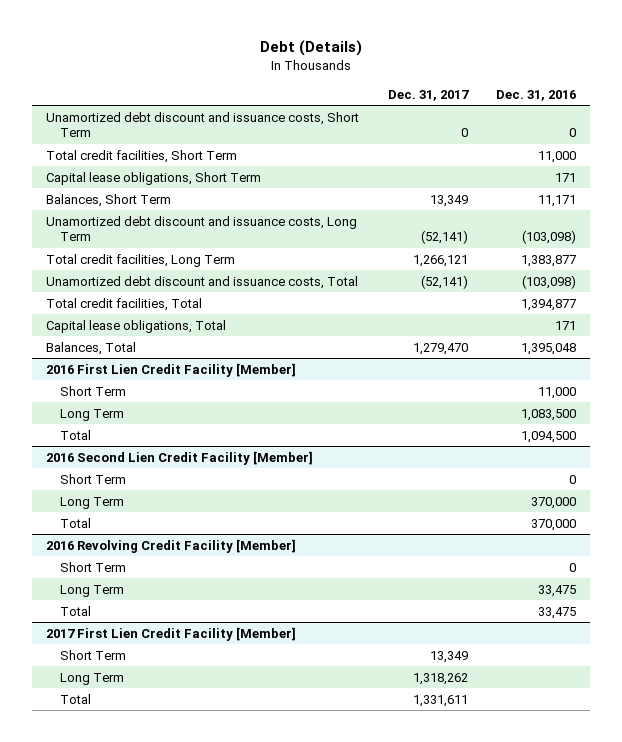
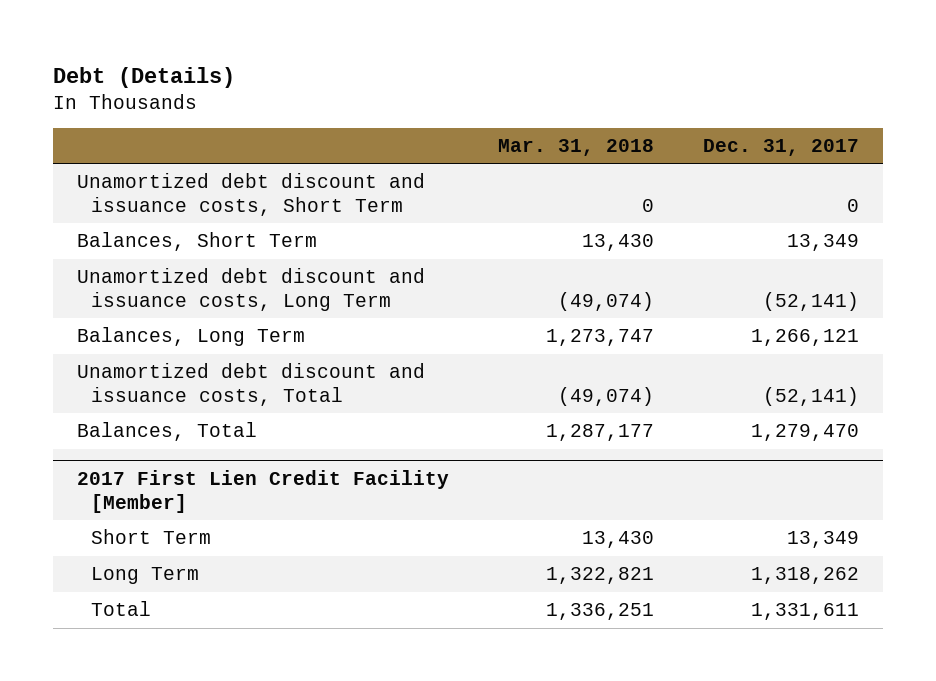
- | Dec. 31, 2017 | Dec. 31, 2016
+ | Mar. 31, 2018 | Dec. 31, 2017
- Total credit facilities, Short Term | | 11,000
- Capital lease obligations, Short Term | | 171
- Total credit facilities, Long Term | 1,266,121 | 1,383,877
+ Balances, Long Term | 1,273,747 | 1,266,121
- Total credit facilities, Total | | 1,394,877
- Capital lease obligations, Total | | 171
- 2016 First Lien Credit Facility [Member]
- Short Term | | 11,000
- Long Term | | 1,083,500
- Total | | 1,094,500
- 2016 Second Lien Credit Facility [Member]
- Short Term | | 0
- Long Term | | 370,000
- Total | | 370,000
- 2016 Revolving Credit Facility [Member]
- Short Term | | 0
- Long Term | | 33,475
- Total | | 33,475

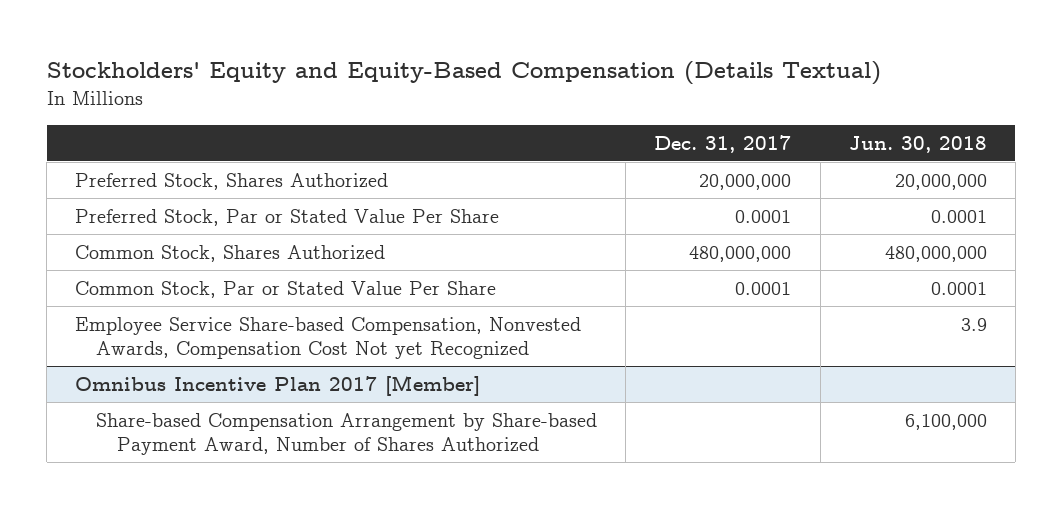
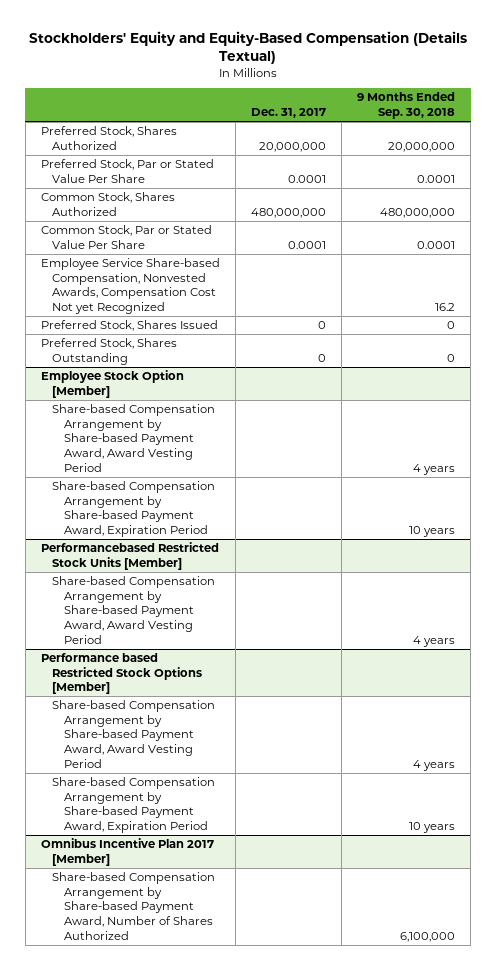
- | Dec. 31, 2017 | Jun. 30, 2018
+ | Dec. 31, 2017 | 9 Months Ended Sep. 30, 2018
+ Preferred Stock, Shares Issued | 0 | 0
+ Preferred Stock, Shares Outstanding | 0 | 0
+ Employee Stock Option [Member]
+ Share-based Compensation Arrangement by Share-based Payment Award, Award Vesting Period | | 4 years
+ Share-based Compensation Arrangement by Share-based Payment Award, Expiration Period | | 10 years
+ Performancebased Restricted Stock Units [Member]
+ Share-based Compensation Arrangement by Share-based Payment Award, Award Vesting Period | | 4 years
+ Performance based Restricted Stock Options [Member]
+ Share-based Compensation Arrangement by Share-based Payment Award, Award Vesting Period | | 4 years
+ Share-based Compensation Arrangement by Share-based Payment Award, Expiration Period | | 10 years

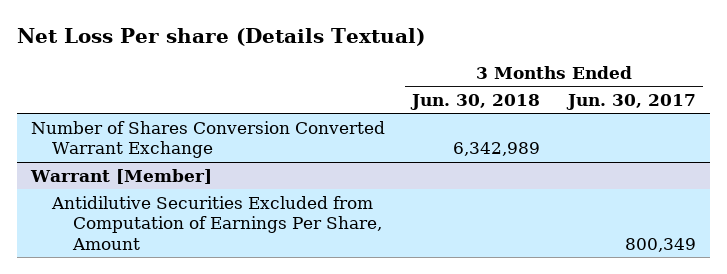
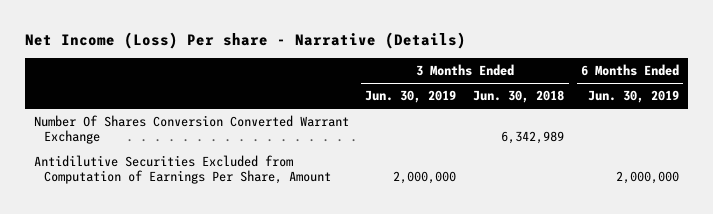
- Net Loss Per share (Details Textual)
+ Net Income (Loss) Per share - Narrative (Details)
- | 3 Months Ended Jun. 30, 2018 | 3 Months Ended Jun. 30, 2017
+ | 3 Months Ended Jun. 30, 2019 | 3 Months Ended Jun. 30, 2018 | 6 Months Ended Jun. 30, 2019
- Number of Shares Conversion Converted Warrant Exchange | 6,342,989 |
- Warrant [Member]
- Antidilutive Securities Excluded from Computation of Earnings Per Share, Amount | | 800,349
+ Number Of Shares Conversion Converted Warrant Exchange | | 6,342,989 |
+ Antidilutive Securities Excluded from Computation of Earnings Per Share, Amount | 2,000,000 | | 2,000,000

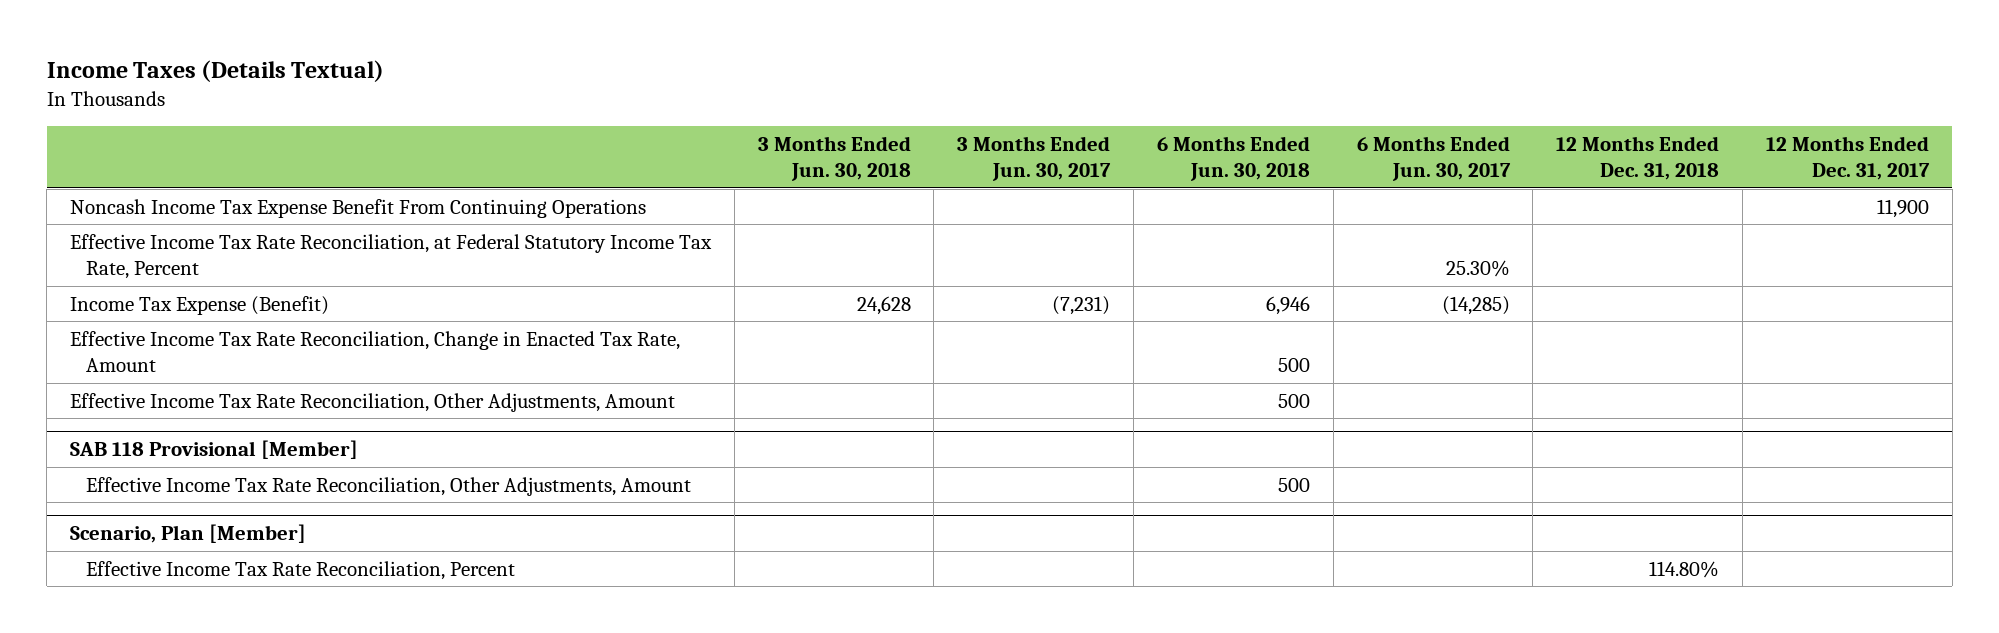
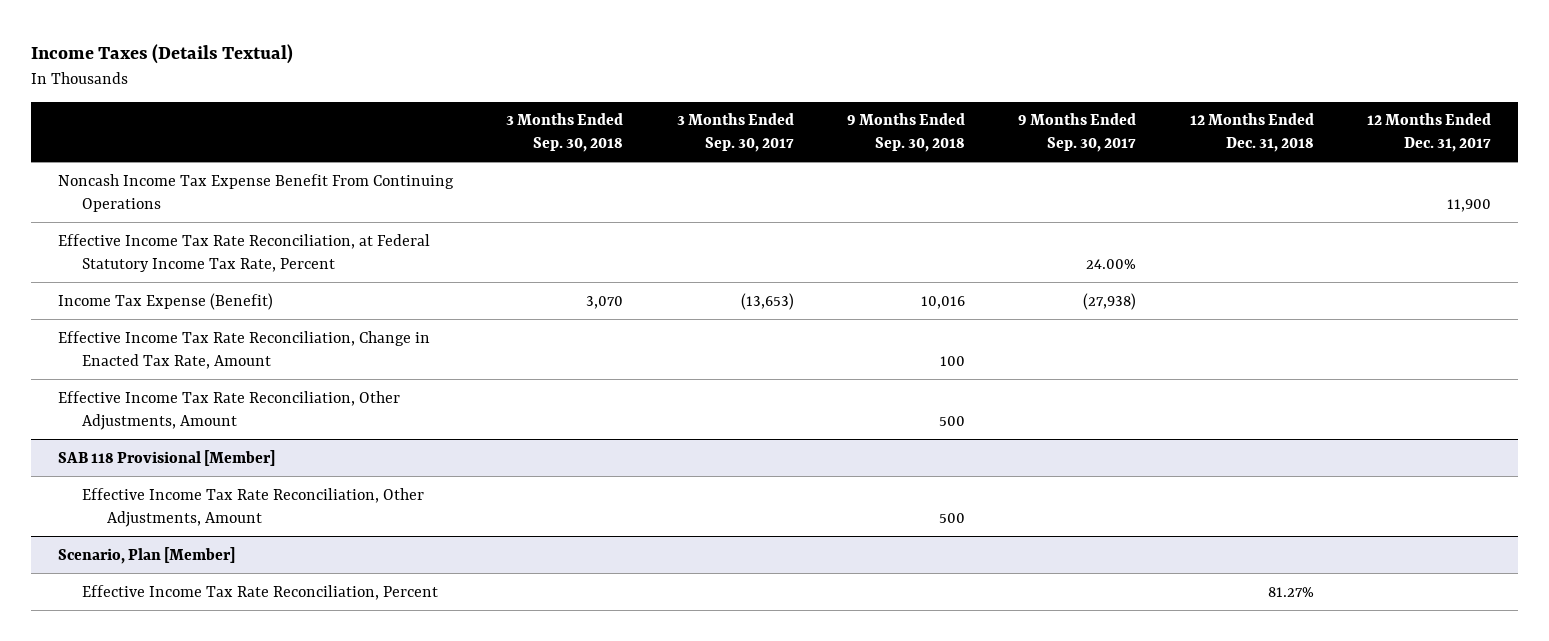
- | 3 Months Ended Jun. 30, 2018 | 3 Months Ended Jun. 30, 2017 | 6 Months Ended Jun. 30, 2018 | 6 Months Ended Jun. 30, 2017 | 12 Months Ended Dec. 31, 2018 | 12 Months Ended Dec. 31, 2017
+ | 3 Months Ended Sep. 30, 2018 | 3 Months Ended Sep. 30, 2017 | 9 Months Ended Sep. 30, 2018 | 9 Months Ended Sep. 30, 2017 | 12 Months Ended Dec. 31, 2018 | 12 Months Ended Dec. 31, 2017
@ Scenario, Plan [Member]
- Effective Income Tax Rate Reconciliation, Percent | | | | | 114.80% |
+ Effective Income Tax Rate Reconciliation, Percent | | | | | 81.27% |

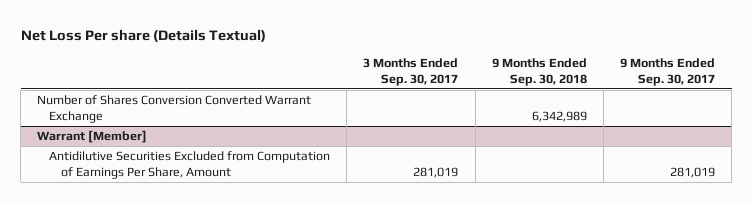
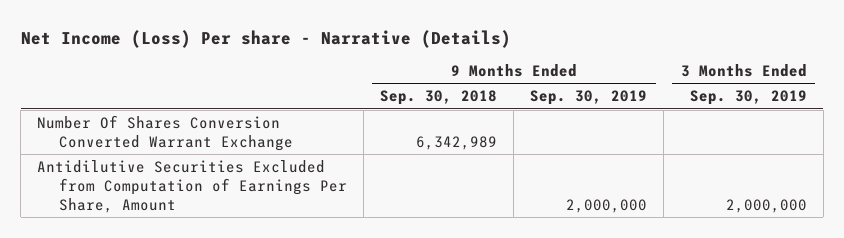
- Net Loss Per share (Details Textual)
+ Net Income (Loss) Per share - Narrative (Details)
- | 3 Months Ended Sep. 30, 2017 | 9 Months Ended Sep. 30, 2018 | 9 Months Ended Sep. 30, 2017
+ | 9 Months Ended Sep. 30, 2018 | 9 Months Ended Sep. 30, 2019 | 3 Months Ended Sep. 30, 2019
- Number of Shares Conversion Converted Warrant Exchange | | 6,342,989 |
- Warrant [Member]
- Antidilutive Securities Excluded from Computation of Earnings Per Share, Amount | 281,019 | | 281,019
+ Number Of Shares Conversion Converted Warrant Exchange | 6,342,989 | |
+ Antidilutive Securities Excluded from Computation of Earnings Per Share, Amount | | 2,000,000 | 2,000,000

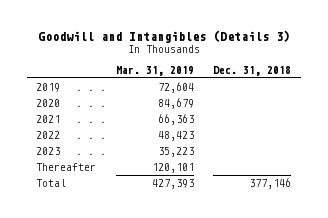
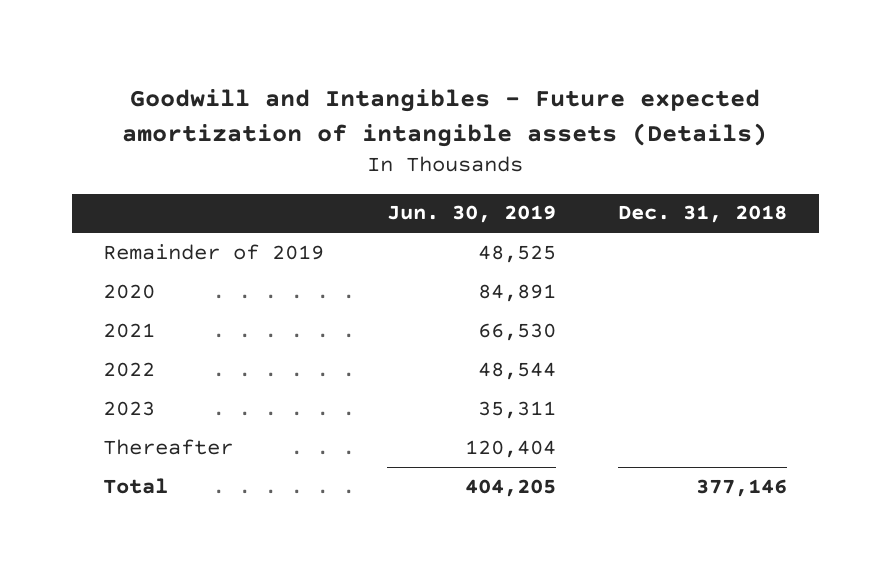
- Goodwill and Intangibles (Details 3)
+ Goodwill and Intangibles - Future expected amortization of intangible assets (Details)
- | Mar. 31, 2019 | Dec. 31, 2018
+ | Jun. 30, 2019 | Dec. 31, 2018
- 2019 | 72,604 |
+ Remainder of 2019 | 48,525 |

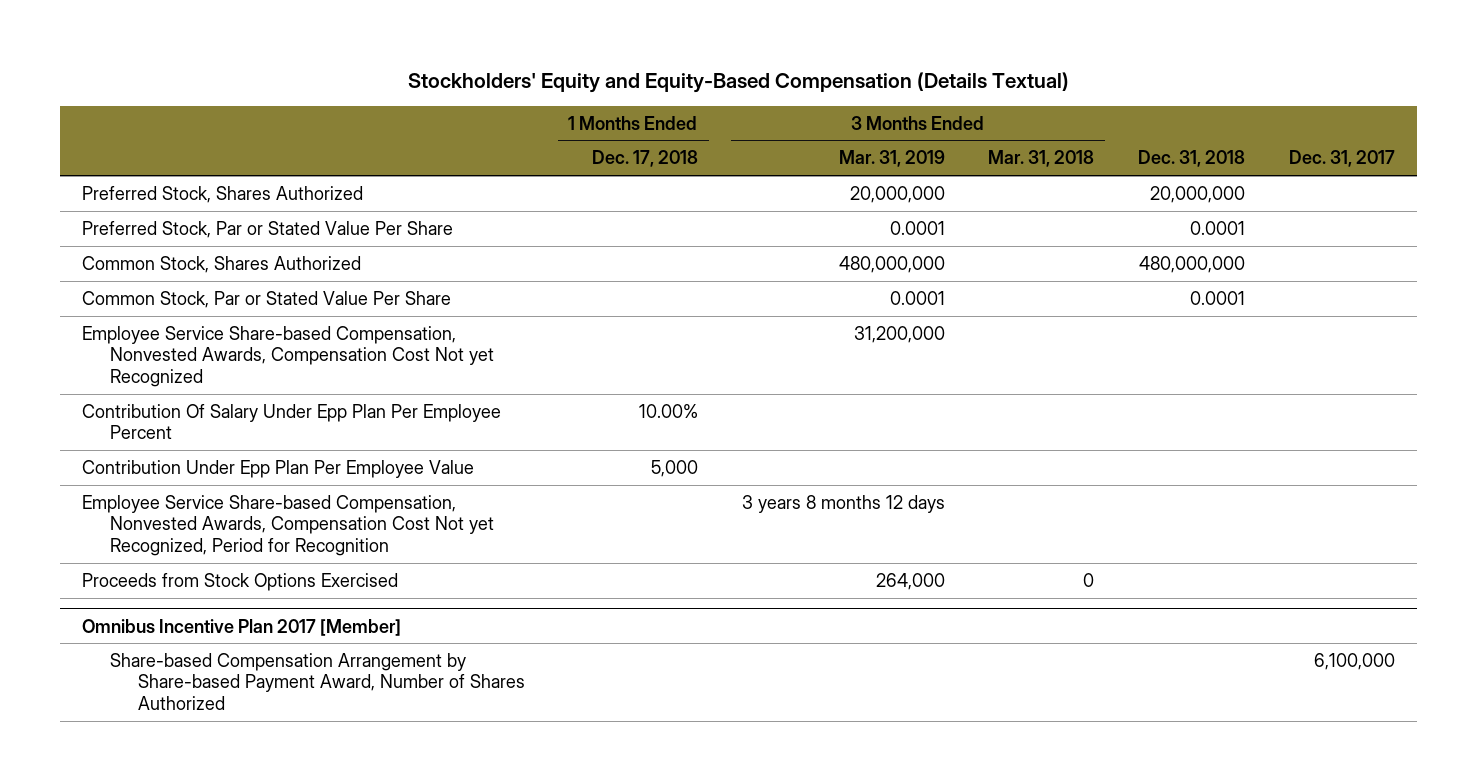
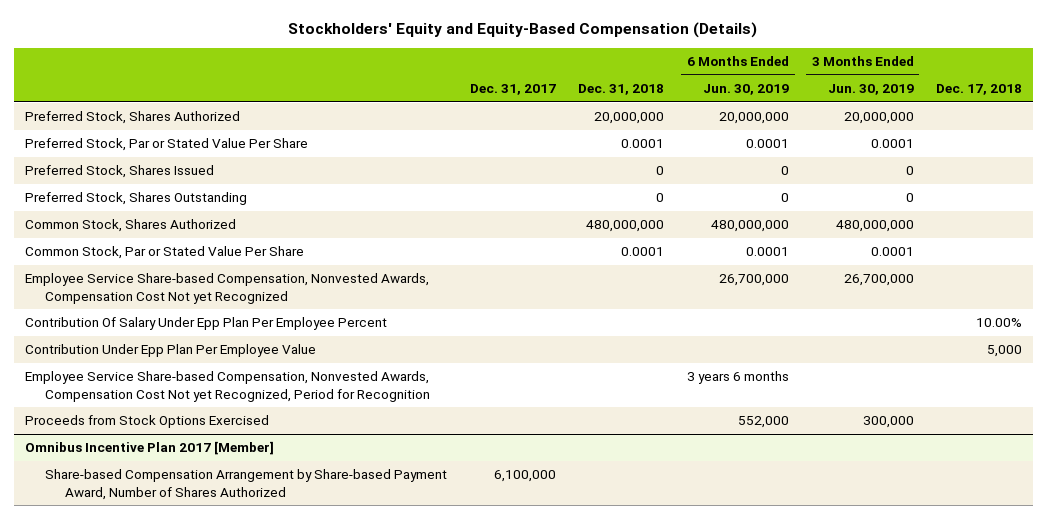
- Stockholders' Equity and Equity-Based Compensation (Details Textual)
+ Stockholders' Equity and Equity-Based Compensation (Details)
- | 1 Months Ended Dec. 17, 2018 | 3 Months Ended Mar. 31, 2019 | 3 Months Ended Mar. 31, 2018 | Dec. 31, 2018 | Dec. 31, 2017
+ | Dec. 31, 2017 | Dec. 31, 2018 | 6 Months Ended Jun. 30, 2019 | 3 Months Ended Jun. 30, 2019 | Dec. 17, 2018
+ Preferred Stock, Shares Issued | | 0 | 0 | 0 |
+ Preferred Stock, Shares Outstanding | | 0 | 0 | 0 |

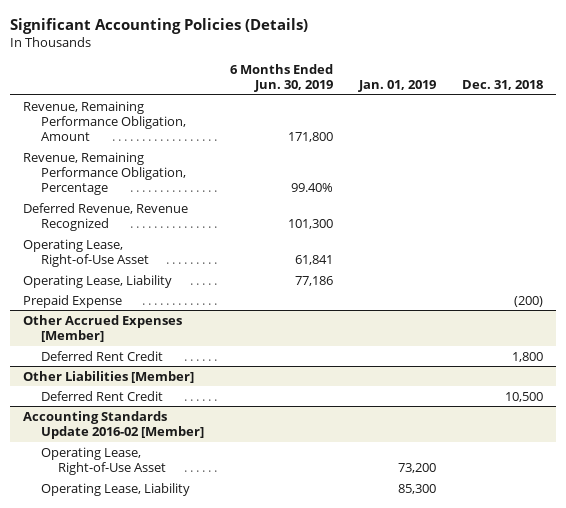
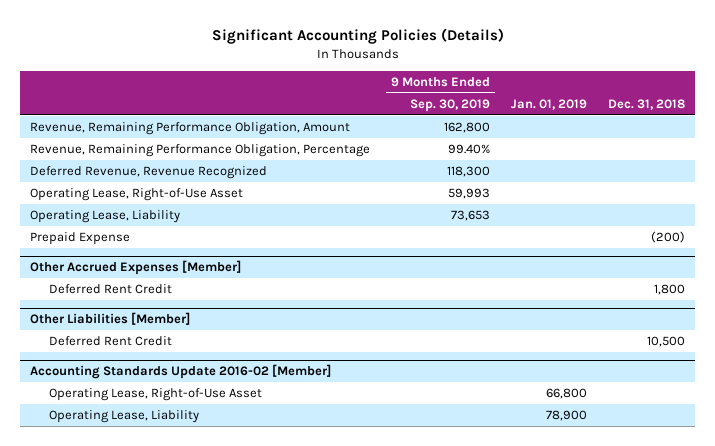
- | 6 Months Ended Jun. 30, 2019 | Jan. 01, 2019 | Dec. 31, 2018
+ | 9 Months Ended Sep. 30, 2019 | Jan. 01, 2019 | Dec. 31, 2018
@ Accounting Standards Update 2016-02 [Member]
- Operating Lease, Right-of-Use Asset | | 73,200 |
- Operating Lease, Liability | | 85,300 |
+ Operating Lease, Right-of-Use Asset | | 66,800 |
+ Operating Lease, Liability | | 78,900 |

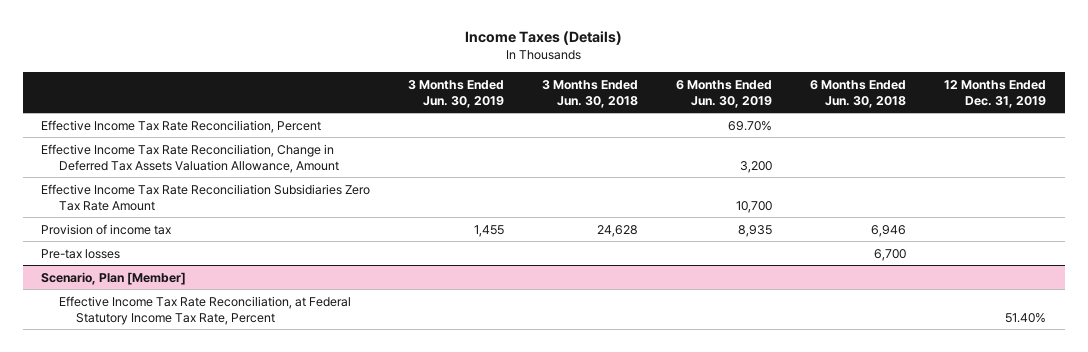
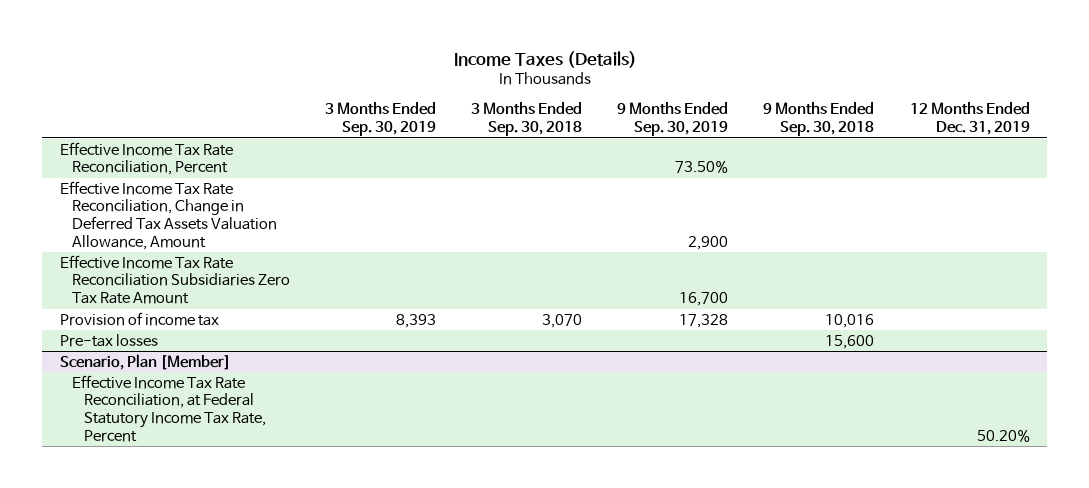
- | 3 Months Ended Jun. 30, 2019 | 3 Months Ended Jun. 30, 2018 | 6 Months Ended Jun. 30, 2019 | 6 Months Ended Jun. 30, 2018 | 12 Months Ended Dec. 31, 2019
+ | 3 Months Ended Sep. 30, 2019 | 3 Months Ended Sep. 30, 2018 | 9 Months Ended Sep. 30, 2019 | 9 Months Ended Sep. 30, 2018 | 12 Months Ended Dec. 31, 2019
@ Scenario, Plan [Member]
- Effective Income Tax Rate Reconciliation, at Federal Statutory Income Tax Rate, Percent | | | | | 51.40%
+ Effective Income Tax Rate Reconciliation, at Federal Statutory Income Tax Rate, Percent | | | | | 50.20%

